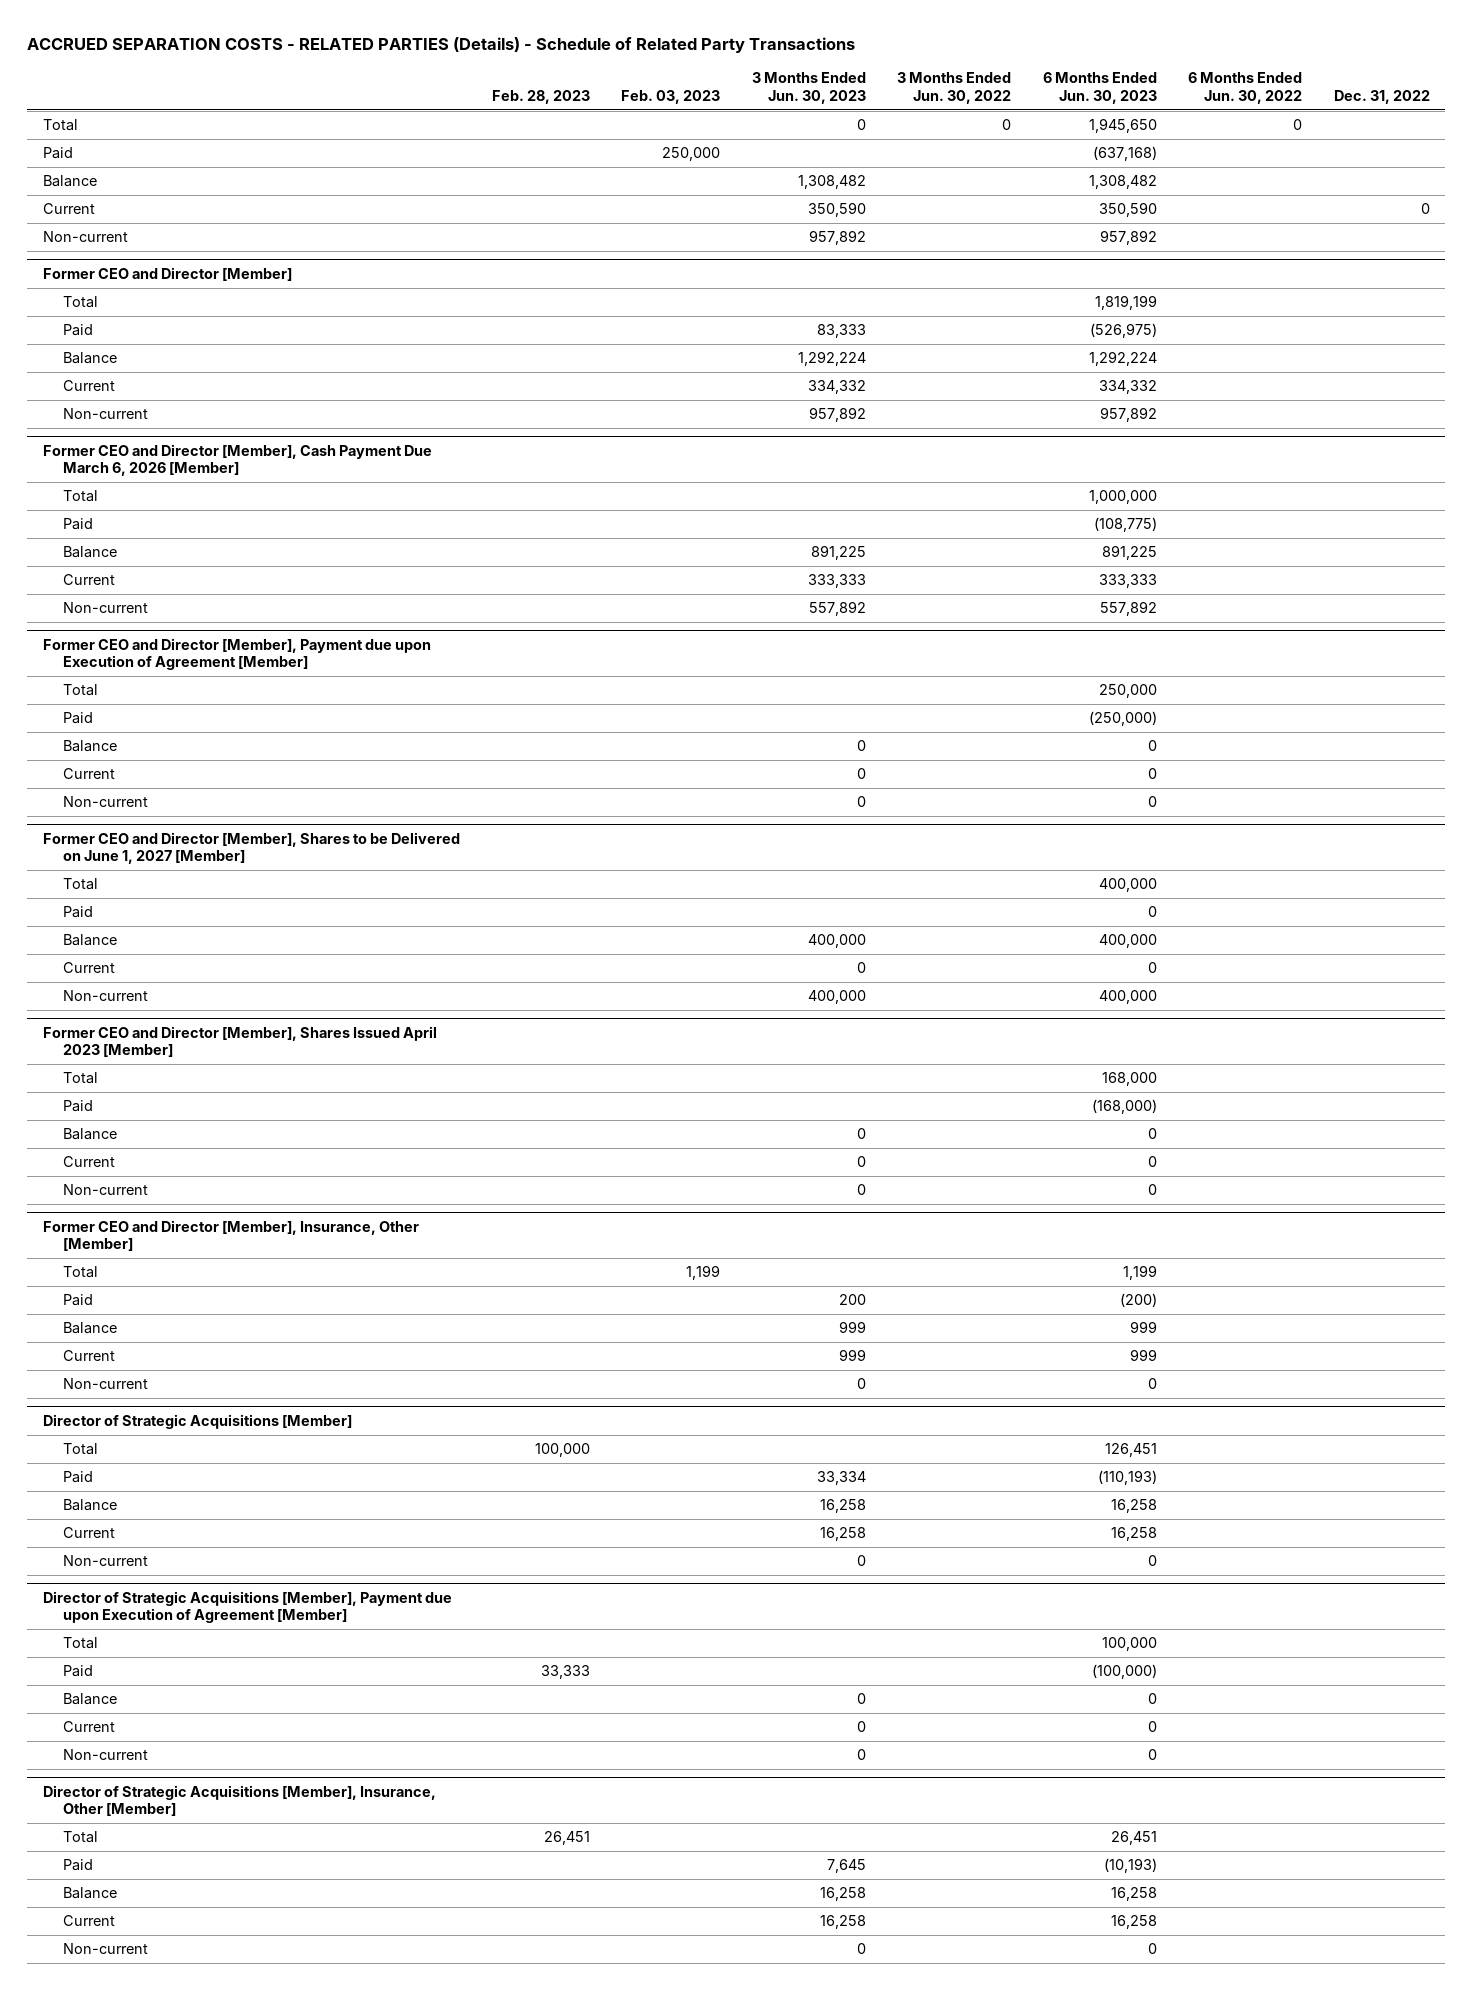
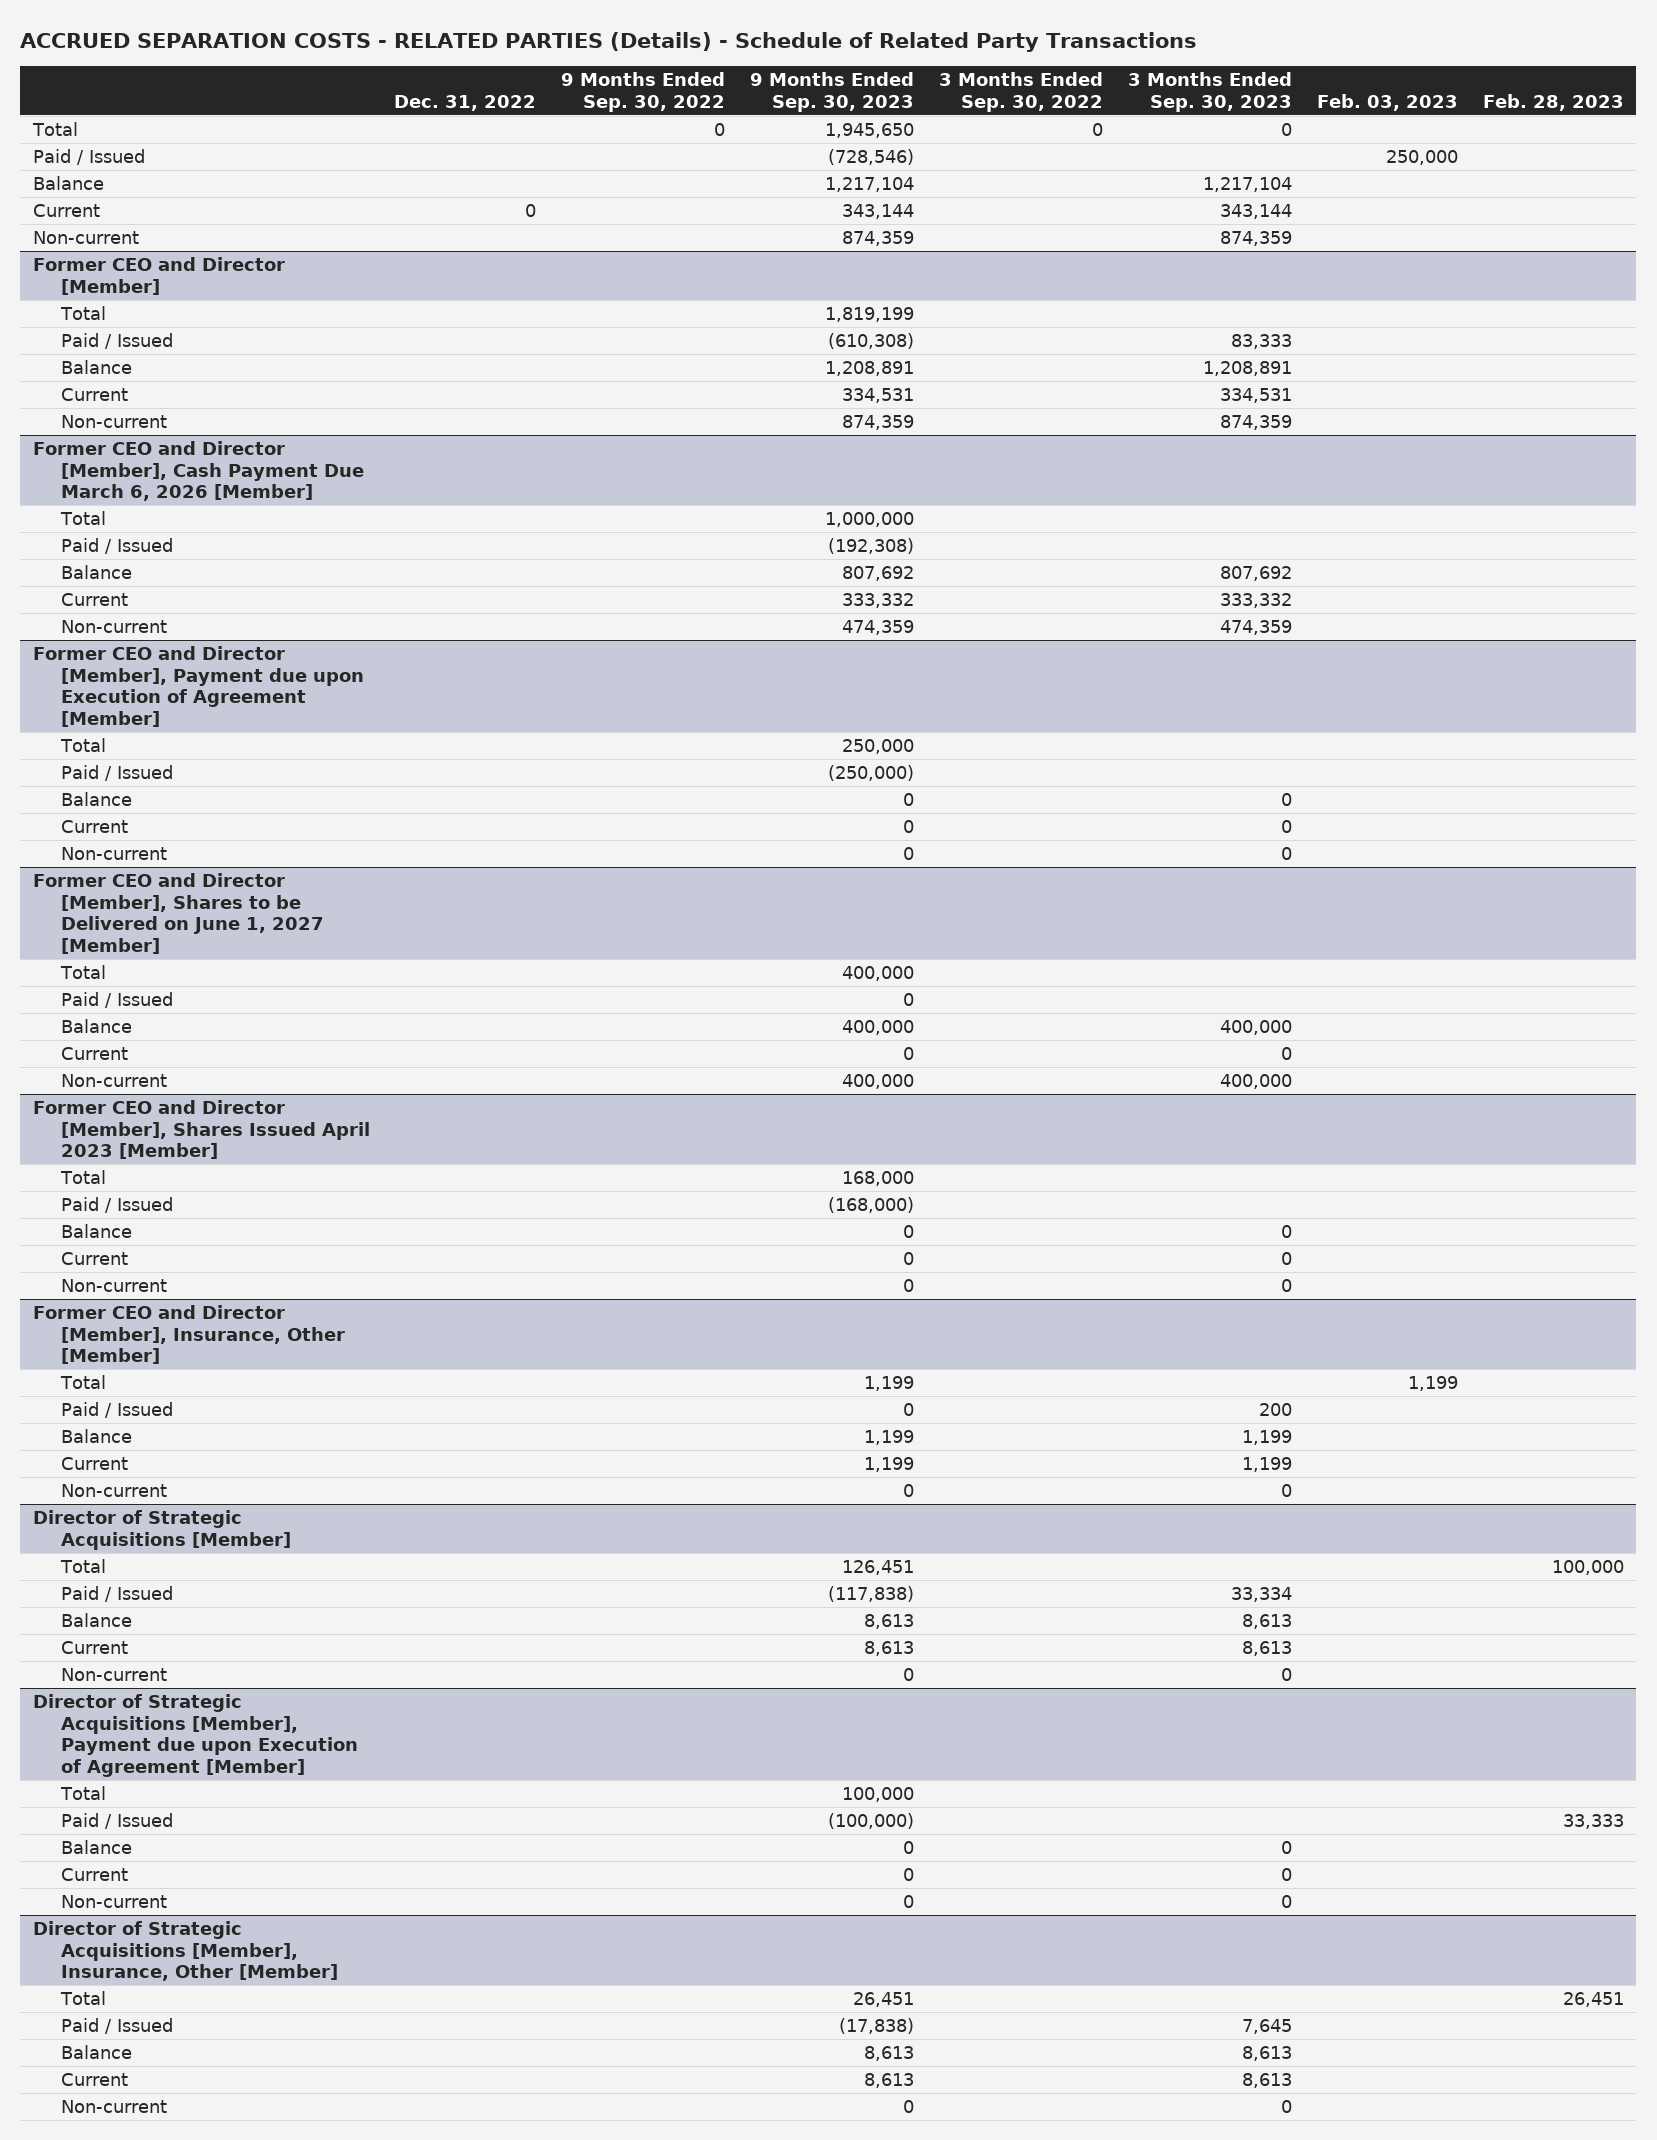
- | Feb. 28, 2023 | Feb. 03, 2023 | 3 Months Ended Jun. 30, 2023 | 3 Months Ended Jun. 30, 2022 | 6 Months Ended Jun. 30, 2023 | 6 Months Ended Jun. 30, 2022 | Dec. 31, 2022
+ | Dec. 31, 2022 | 9 Months Ended Sep. 30, 2022 | 9 Months Ended Sep. 30, 2023 | 3 Months Ended Sep. 30, 2022 | 3 Months Ended Sep. 30, 2023 | Feb. 03, 2023 | Feb. 28, 2023
- Paid | | 250,000 | | | (637,168) | |
+ Paid / Issued | | | (728,546) | | | 250,000 |
@ Former CEO and Director [Member]
- Paid | | | 83,333 | | (526,975) | |
+ Paid / Issued | | | (610,308) | | 83,333 | |
@ Former CEO and Director [Member], Cash Payment Due March 6, 2026 [Member]
- Paid | | | | | (108,775) | |
+ Paid / Issued | | | (192,308) | | | |
@ Former CEO and Director [Member], Payment due upon Execution of Agreement [Member]
- Paid | | | | | (250,000) | |
+ Paid / Issued | | | (250,000) | | | |
@ Former CEO and Director [Member], Shares to be Delivered on June 1, 2027 [Member]
- Paid | | | | | 0 | |
+ Paid / Issued | | | 0 | | | |
@ Former CEO and Director [Member], Shares Issued April 2023 [Member]
- Paid | | | | | (168,000) | |
+ Paid / Issued | | | (168,000) | | | |
@ Former CEO and Director [Member], Insurance, Other [Member]
- Paid | | | 200 | | (200) | |
+ Paid / Issued | | | 0 | | 200 | |
@ Director of Strategic Acquisitions [Member]
- Paid | | | 33,334 | | (110,193) | |
+ Paid / Issued | | | (117,838) | | 33,334 | |
@ Director of Strategic Acquisitions [Member], Payment due upon Execution of Agreement [Member]
- Paid | 33,333 | | | | (100,000) | |
+ Paid / Issued | | | (100,000) | | | | 33,333
@ Director of Strategic Acquisitions [Member], Insurance, Other [Member]
- Paid | | | 7,645 | | (10,193) | |
+ Paid / Issued | | | (17,838) | | 7,645 | |

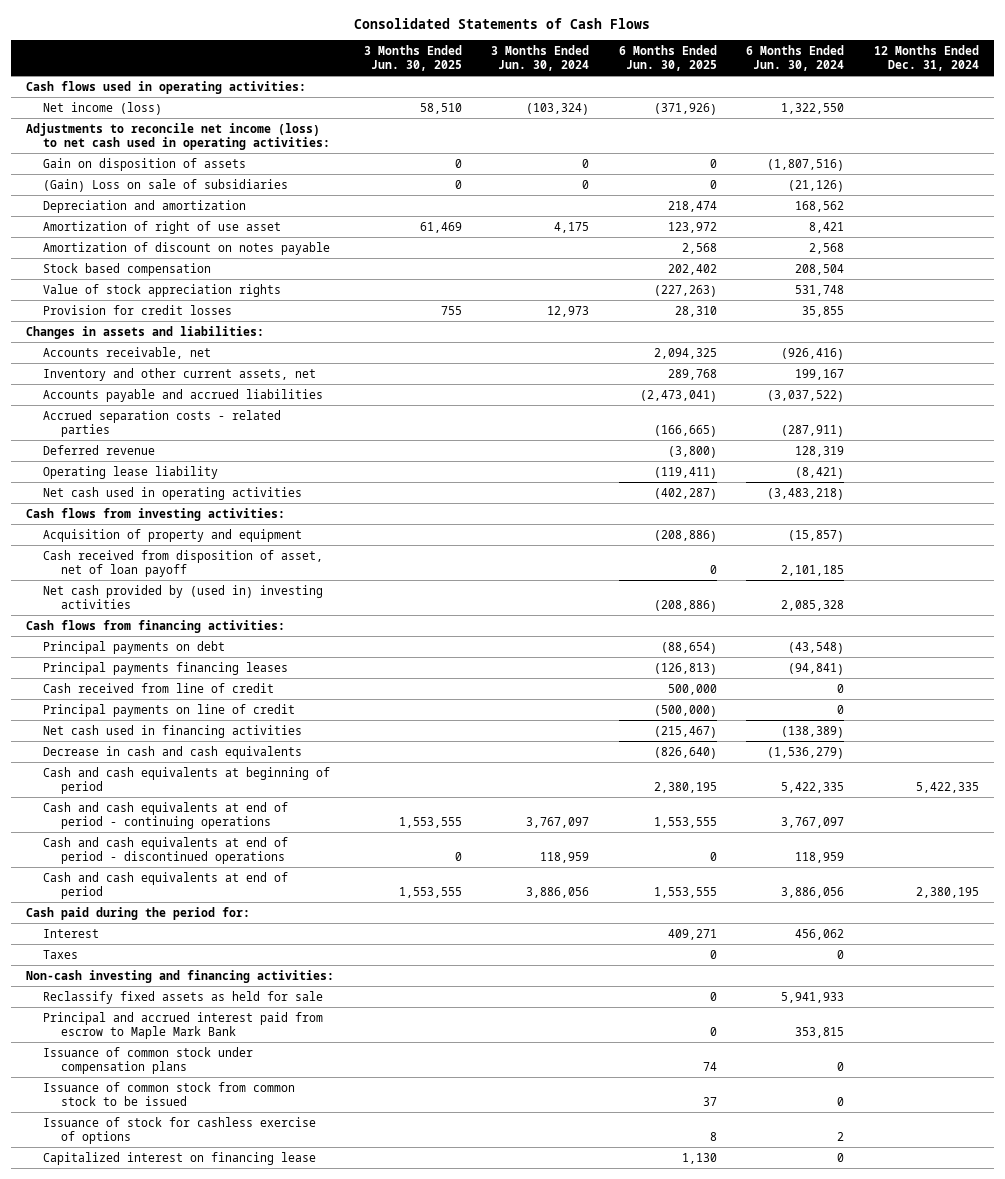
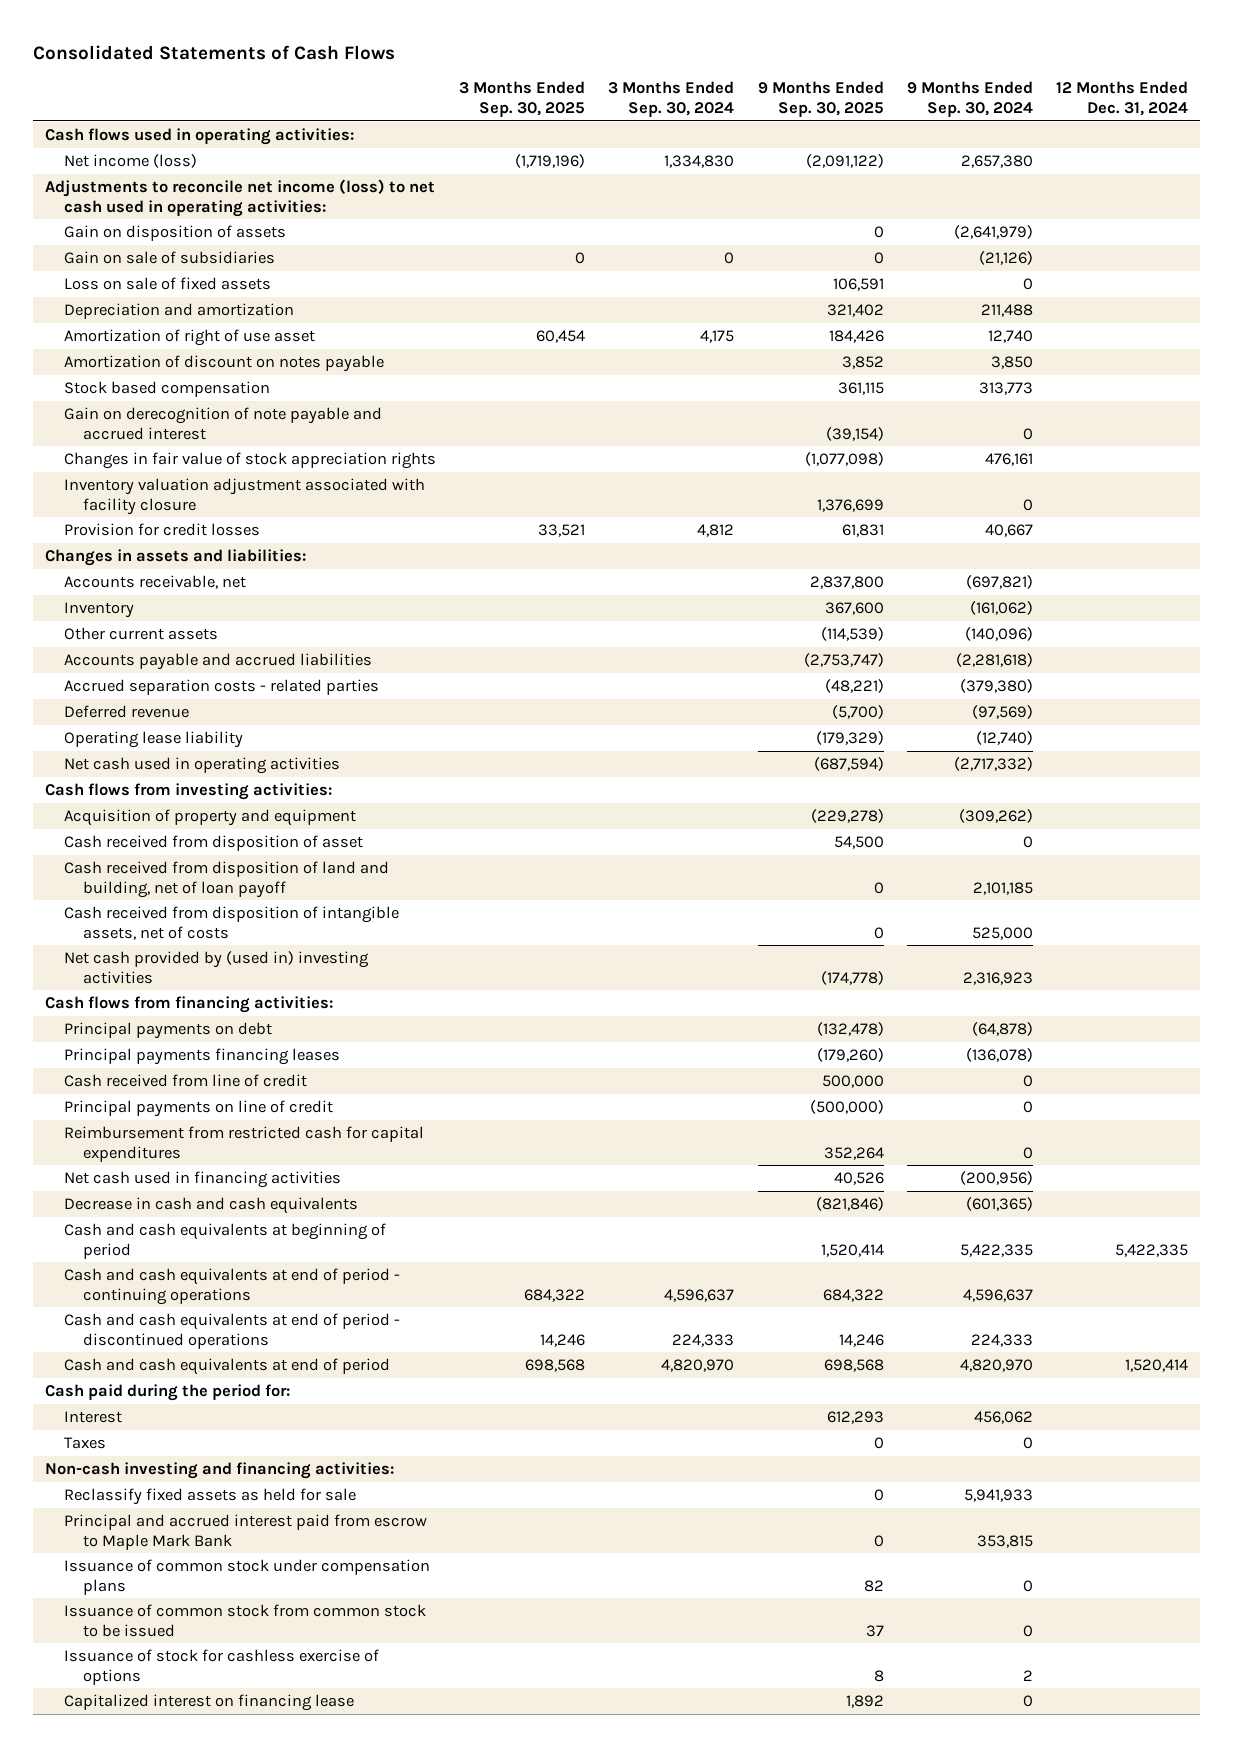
- | 3 Months Ended Jun. 30, 2025 | 3 Months Ended Jun. 30, 2024 | 6 Months Ended Jun. 30, 2025 | 6 Months Ended Jun. 30, 2024 | 12 Months Ended Dec. 31, 2024
+ | 3 Months Ended Sep. 30, 2025 | 3 Months Ended Sep. 30, 2024 | 9 Months Ended Sep. 30, 2025 | 9 Months Ended Sep. 30, 2024 | 12 Months Ended Dec. 31, 2024
- (Gain) Loss on sale of subsidiaries | 0 | 0 | 0 | (21,126) |
+ Gain on sale of subsidiaries | 0 | 0 | 0 | (21,126) |
+ Loss on sale of fixed assets | | | 106,591 | 0 |
- Value of stock appreciation rights | | | (227,263) | 531,748 |
+ Gain on derecognition of note payable and accrued interest | | | (39,154) | 0 |
+ Changes in fair value of stock appreciation rights | | | (1,077,098) | 476,161 |
+ Inventory valuation adjustment associated with facility closure | | | 1,376,699 | 0 |
- Inventory and other current assets, net | | | 289,768 | 199,167 |
+ Inventory | | | 367,600 | (161,062) |
+ Other current assets | | | (114,539) | (140,096) |
- Cash received from disposition of asset, net of loan payoff | | | 0 | 2,101,185 |
+ Cash received from disposition of asset | | | 54,500 | 0 |
+ Cash received from disposition of land and building, net of loan payoff | | | 0 | 2,101,185 |
+ Cash received from disposition of intangible assets, net of costs | | | 0 | 525,000 |
+ Reimbursement from restricted cash for capital expenditures | | | 352,264 | 0 |
- Cash and cash equivalents at end of period | 1,553,555 | 3,886,056 | 1,553,555 | 3,886,056 | 2,380,195
+ Cash and cash equivalents at end of period | 698,568 | 4,820,970 | 698,568 | 4,820,970 | 1,520,414

